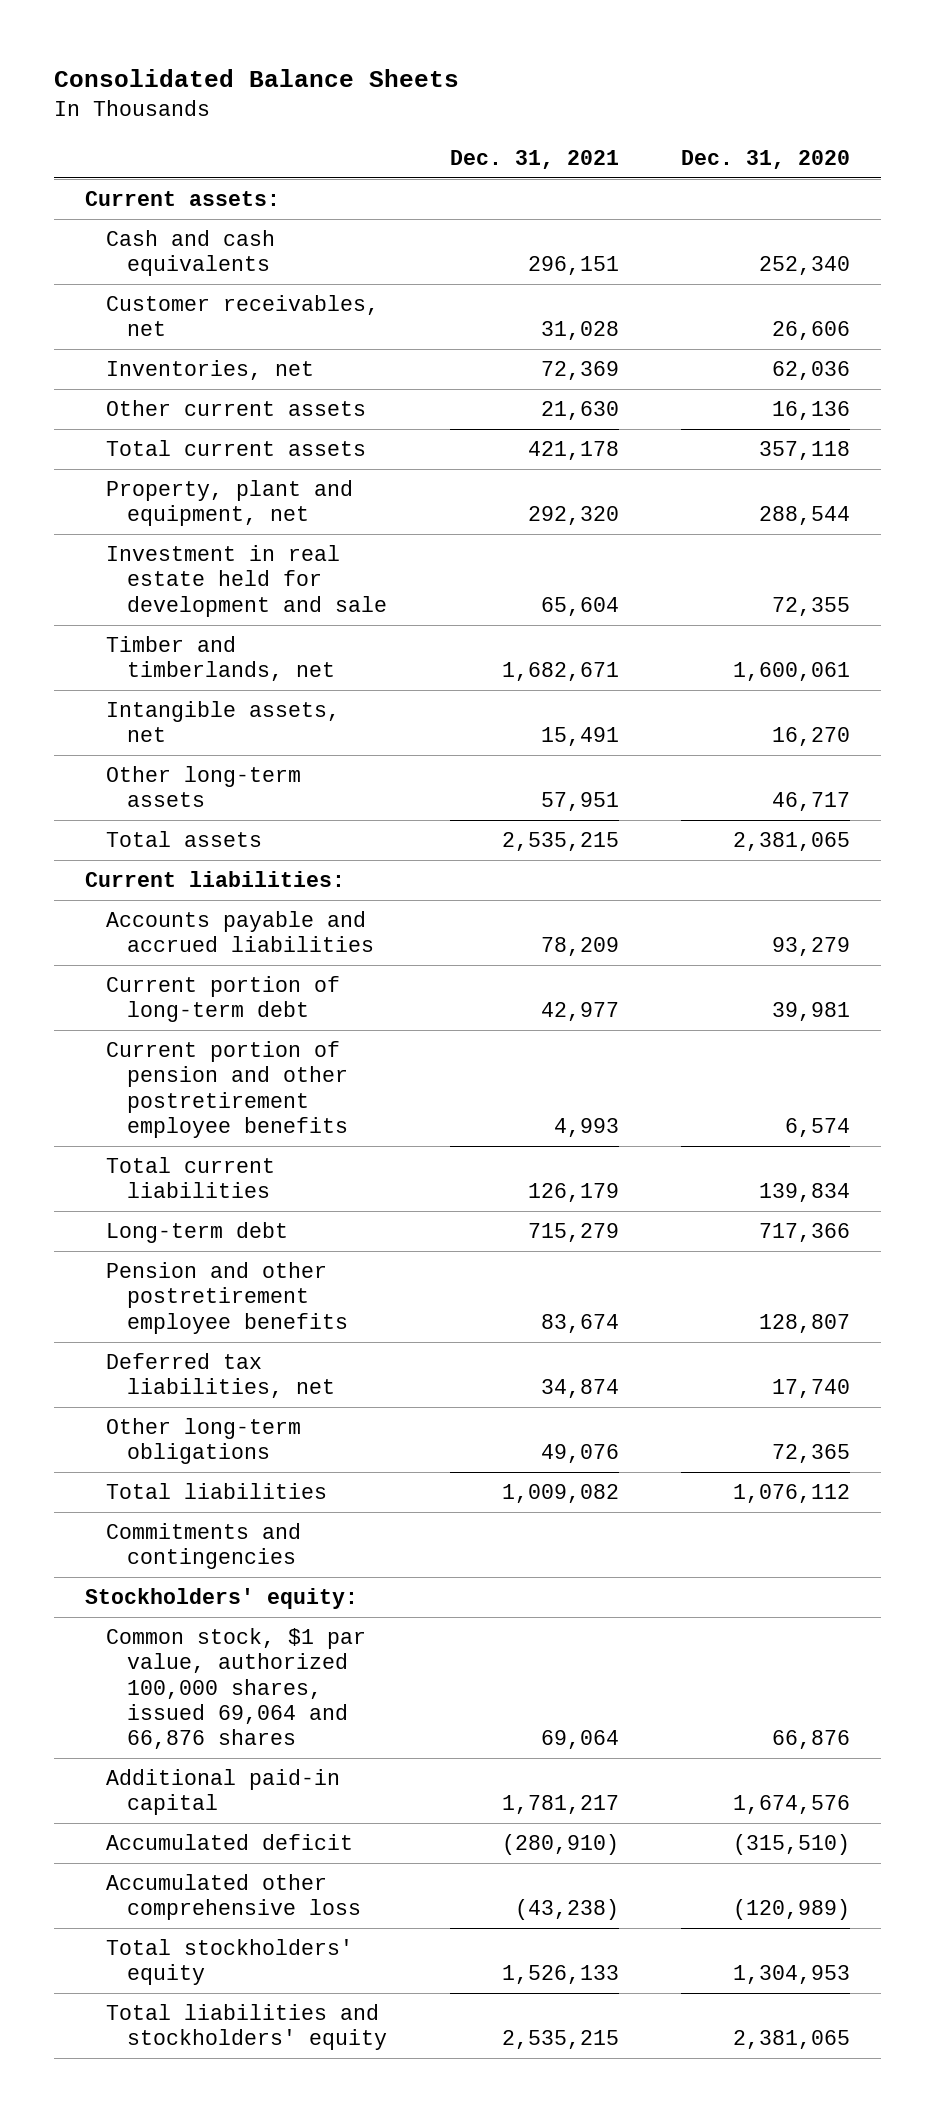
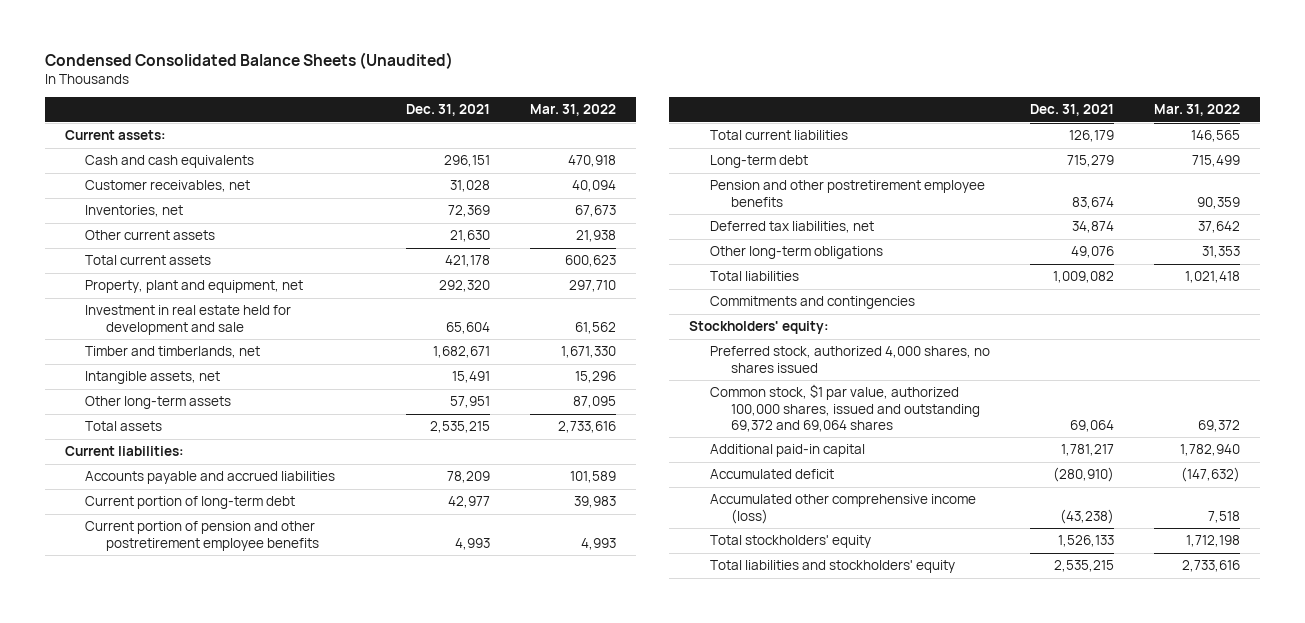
- Consolidated Balance Sheets
+ Condensed Consolidated Balance Sheets (Unaudited)
- | Dec. 31, 2021 | Dec. 31, 2020
+ | Dec. 31, 2021 | Mar. 31, 2022
- Common stock, $1 par value, authorized 100,000 shares, issued 69,064 and 66,876 shares | 69,064 | 66,876
+ Preferred stock, authorized 4,000 shares, no shares issued
+ Common stock, $1 par value, authorized 100,000 shares, issued and outstanding 69,372 and 69,064 shares | 69,064 | 69,372
- Accumulated other comprehensive loss | (43,238) | (120,989)
+ Accumulated other comprehensive income (loss) | (43,238) | 7,518

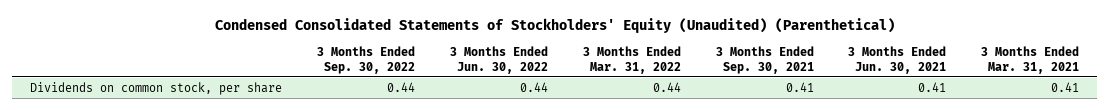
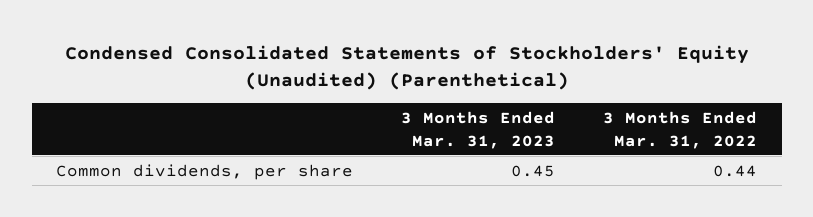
- | 3 Months Ended Sep. 30, 2022 | 3 Months Ended Jun. 30, 2022 | 3 Months Ended Mar. 31, 2022 | 3 Months Ended Sep. 30, 2021 | 3 Months Ended Jun. 30, 2021 | 3 Months Ended Mar. 31, 2021
+ | 3 Months Ended Mar. 31, 2023 | 3 Months Ended Mar. 31, 2022
- Dividends on common stock, per share | 0.44 | 0.44 | 0.44 | 0.41 | 0.41 | 0.41
+ Common dividends, per share | 0.45 | 0.44

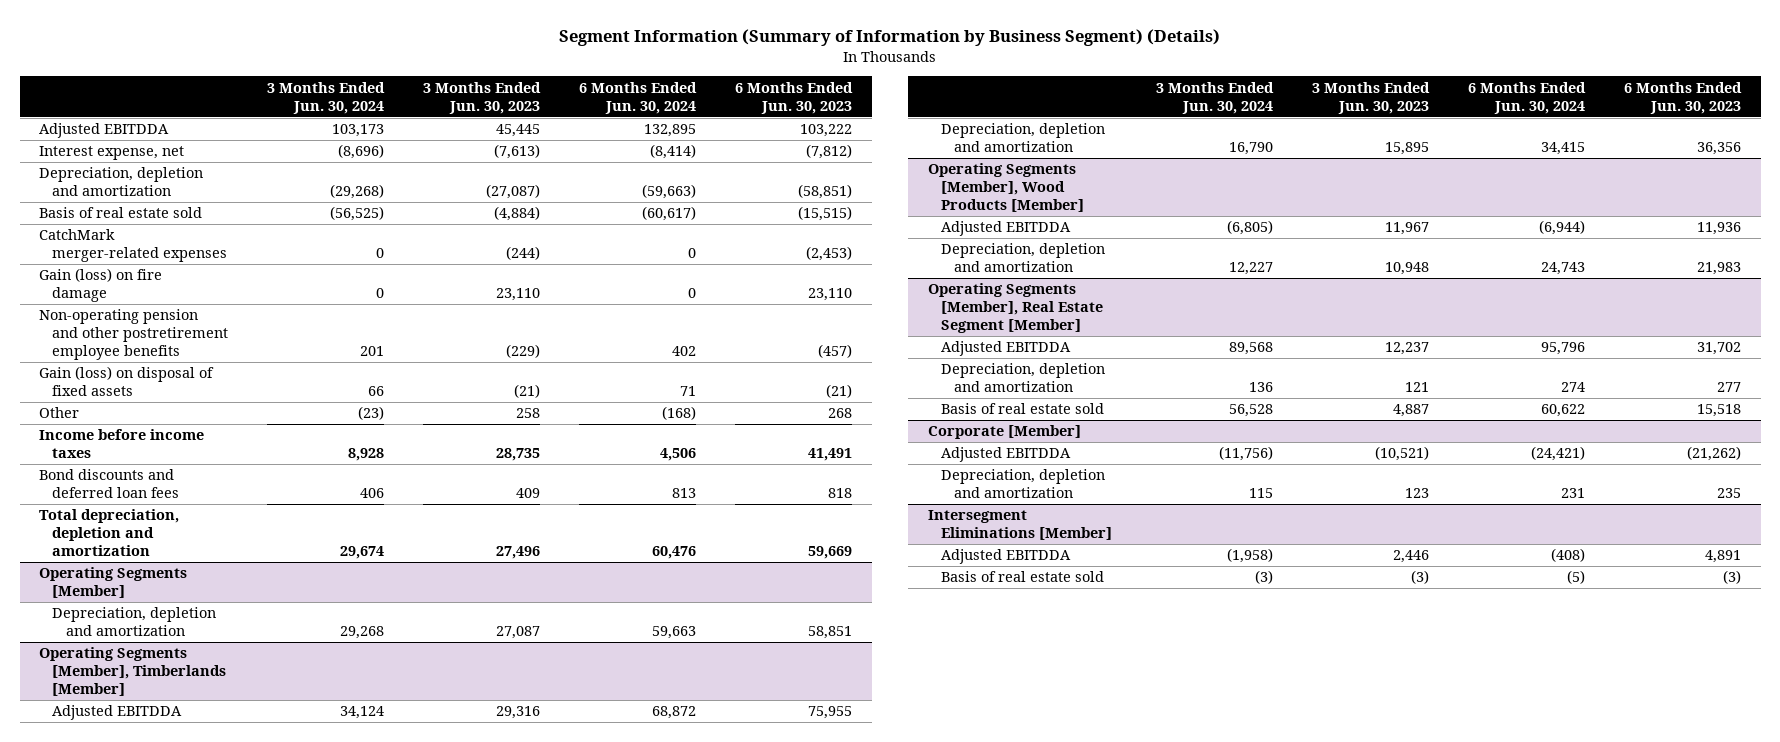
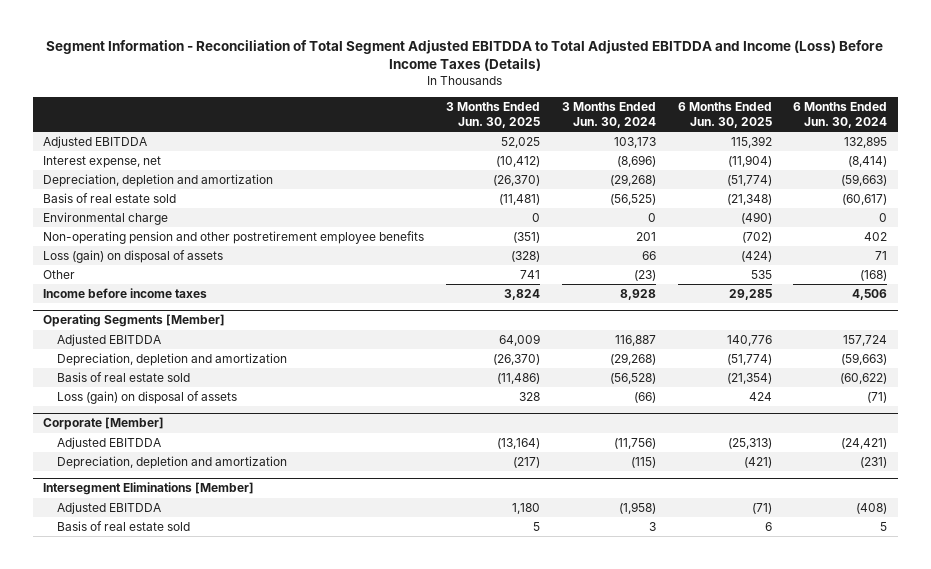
- Segment Information (Summary of Information by Business Segment) (Details)
+ Segment Information - Reconciliation of Total Segment Adjusted EBITDDA to Total Adjusted EBITDDA and Income (Loss) Before Income Taxes (Details)
- | 3 Months Ended Jun. 30, 2024 | 3 Months Ended Jun. 30, 2023 | 6 Months Ended Jun. 30, 2024 | 6 Months Ended Jun. 30, 2023
+ | 3 Months Ended Jun. 30, 2025 | 3 Months Ended Jun. 30, 2024 | 6 Months Ended Jun. 30, 2025 | 6 Months Ended Jun. 30, 2024
- CatchMark merger-related expenses | 0 | (244) | 0 | (2,453)
- Gain (loss) on fire damage | 0 | 23,110 | 0 | 23,110
+ Environmental charge | 0 | 0 | (490) | 0
- Gain (loss) on disposal of fixed assets | 66 | (21) | 71 | (21)
+ Loss (gain) on disposal of assets | (328) | 66 | (424) | 71
- Bond discounts and deferred loan fees | 406 | 409 | 813 | 818
- Total depreciation, depletion and amortization | 29,674 | 27,496 | 60,476 | 59,669
@ Operating Segments [Member]
- Depreciation, depletion and amortization | 29,268 | 27,087 | 59,663 | 58,851
- Operating Segments [Member], Timberlands [Member]
- Adjusted EBITDDA | 34,124 | 29,316 | 68,872 | 75,955
- Depreciation, depletion and amortization | 16,790 | 15,895 | 34,415 | 36,356
- Operating Segments [Member], Wood Products [Member]
- Adjusted EBITDDA | (6,805) | 11,967 | (6,944) | 11,936
- Depreciation, depletion and amortization | 12,227 | 10,948 | 24,743 | 21,983
- Operating Segments [Member], Real Estate Segment [Member]
- Adjusted EBITDDA | 89,568 | 12,237 | 95,796 | 31,702
- Depreciation, depletion and amortization | 136 | 121 | 274 | 277
- Basis of real estate sold | 56,528 | 4,887 | 60,622 | 15,518
@ Operating Segments [Member]
+ Adjusted EBITDDA | 64,009 | 116,887 | 140,776 | 157,724
+ Depreciation, depletion and amortization | (26,370) | (29,268) | (51,774) | (59,663)
+ Basis of real estate sold | (11,486) | (56,528) | (21,354) | (60,622)
+ Loss (gain) on disposal of assets | 328 | (66) | 424 | (71)
@ Corporate [Member]
- Depreciation, depletion and amortization | 115 | 123 | 231 | 235
+ Depreciation, depletion and amortization | (217) | (115) | (421) | (231)
@ Intersegment Eliminations [Member]
- Basis of real estate sold | (3) | (3) | (5) | (3)
+ Basis of real estate sold | 5 | 3 | 6 | 5

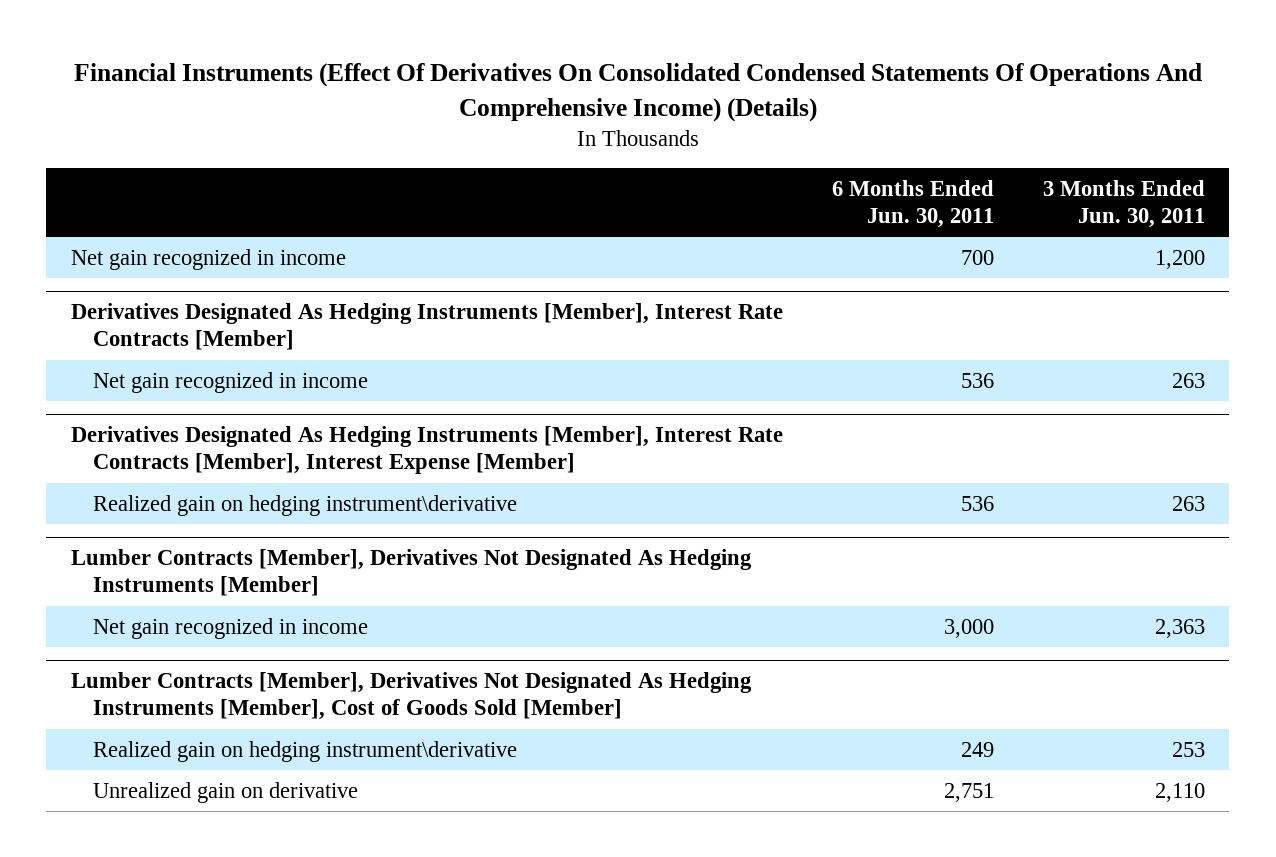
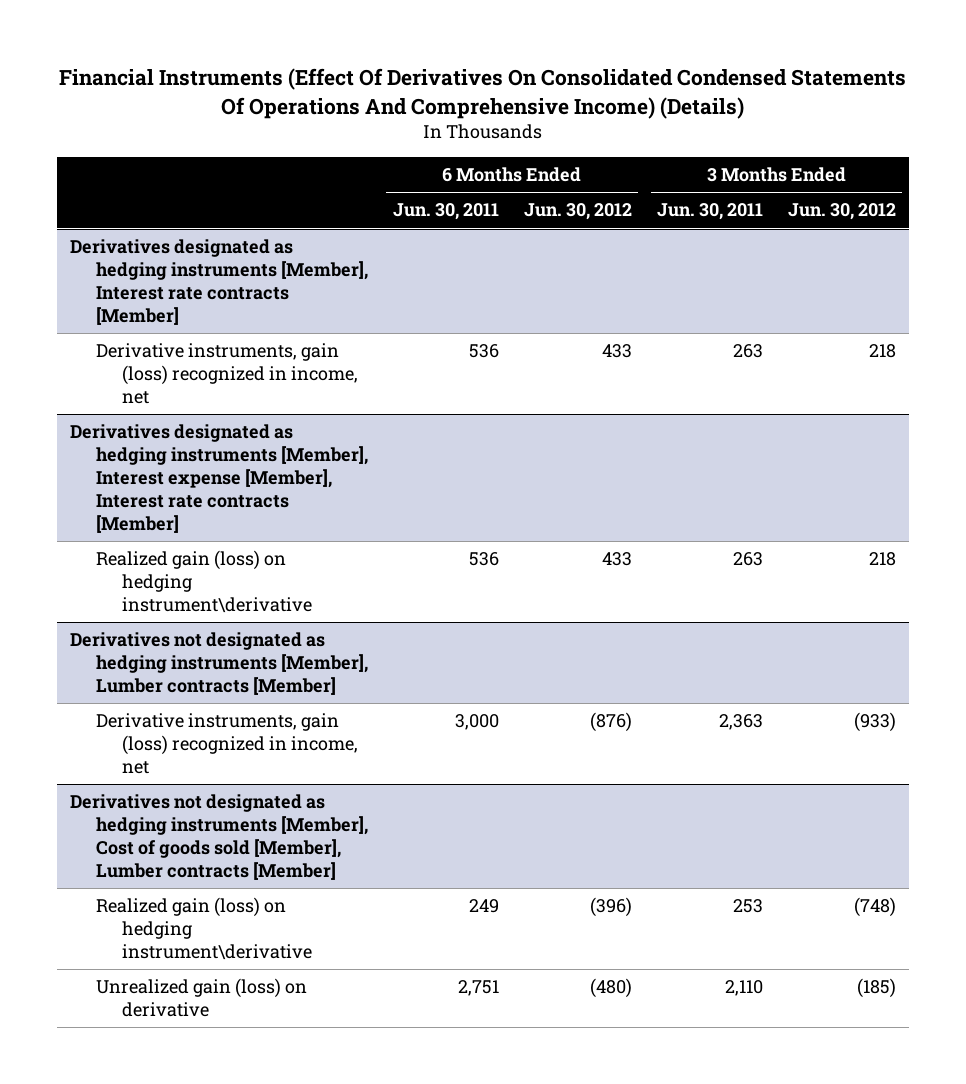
- | 6 Months Ended Jun. 30, 2011 | 3 Months Ended Jun. 30, 2011
+ | 6 Months Ended Jun. 30, 2011 | 6 Months Ended Jun. 30, 2012 | 3 Months Ended Jun. 30, 2011 | 3 Months Ended Jun. 30, 2012
- Net gain recognized in income | 700 | 1,200
- Derivatives Designated As Hedging Instruments [Member], Interest Rate Contracts [Member]
- Net gain recognized in income | 536 | 263
- Derivatives Designated As Hedging Instruments [Member], Interest Rate Contracts [Member], Interest Expense [Member]
- Realized gain on hedging instrument\derivative | 536 | 263
- Lumber Contracts [Member], Derivatives Not Designated As Hedging Instruments [Member]
- Net gain recognized in income | 3,000 | 2,363
- Lumber Contracts [Member], Derivatives Not Designated As Hedging Instruments [Member], Cost of Goods Sold [Member]
- Realized gain on hedging instrument\derivative | 249 | 253
- Unrealized gain on derivative | 2,751 | 2,110
+ Derivatives designated as hedging instruments [Member], Interest rate contracts [Member]
+ Derivative instruments, gain (loss) recognized in income, net | 536 | 433 | 263 | 218
+ Derivatives designated as hedging instruments [Member], Interest expense [Member], Interest rate contracts [Member]
+ Realized gain (loss) on hedging instrument\derivative | 536 | 433 | 263 | 218
+ Derivatives not designated as hedging instruments [Member], Lumber contracts [Member]
+ Derivative instruments, gain (loss) recognized in income, net | 3,000 | (876) | 2,363 | (933)
+ Derivatives not designated as hedging instruments [Member], Cost of goods sold [Member], Lumber contracts [Member]
+ Realized gain (loss) on hedging instrument\derivative | 249 | (396) | 253 | (748)
+ Unrealized gain (loss) on derivative | 2,751 | (480) | 2,110 | (185)

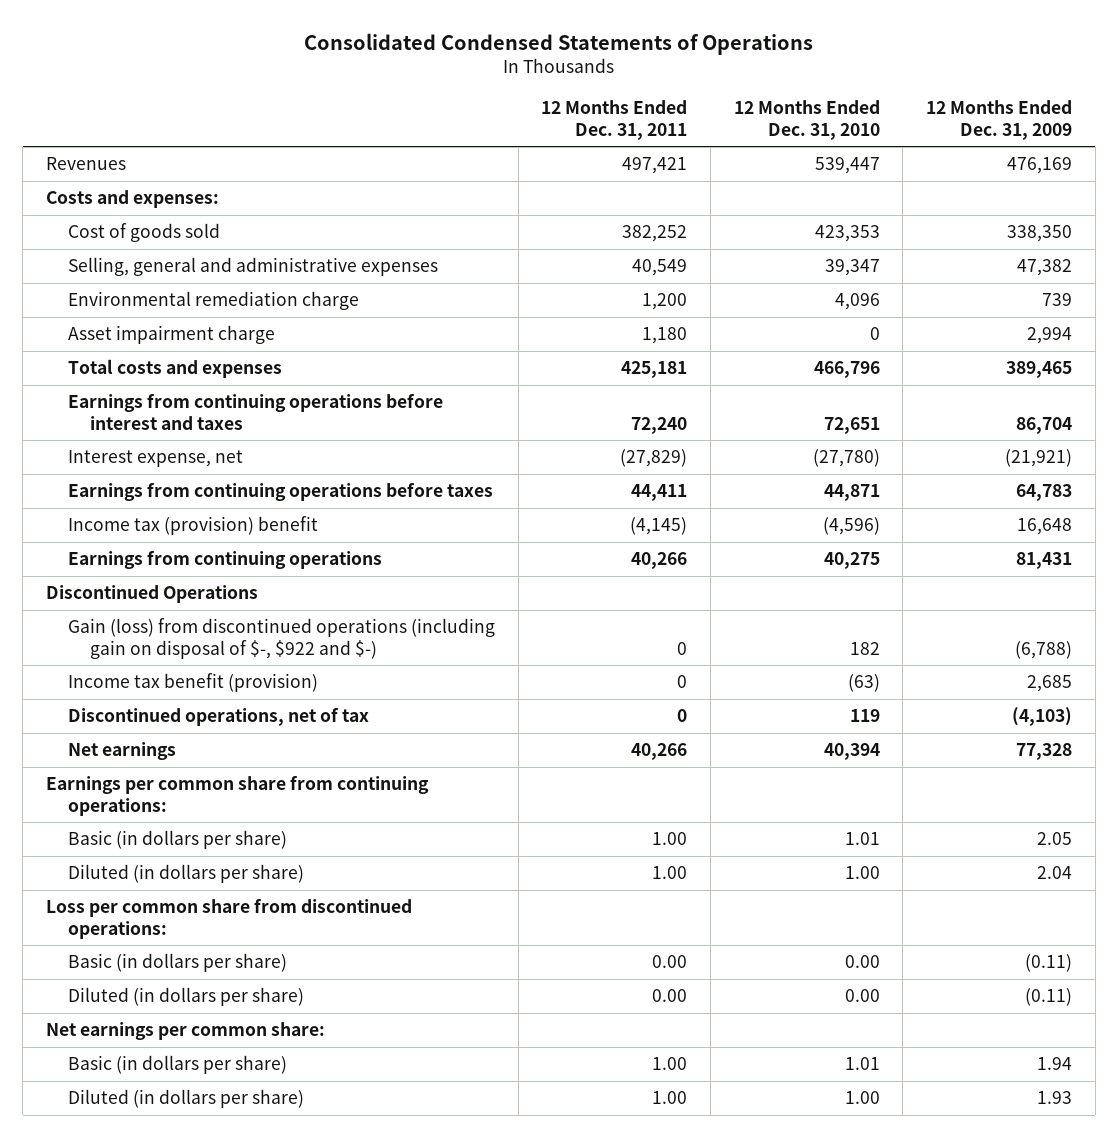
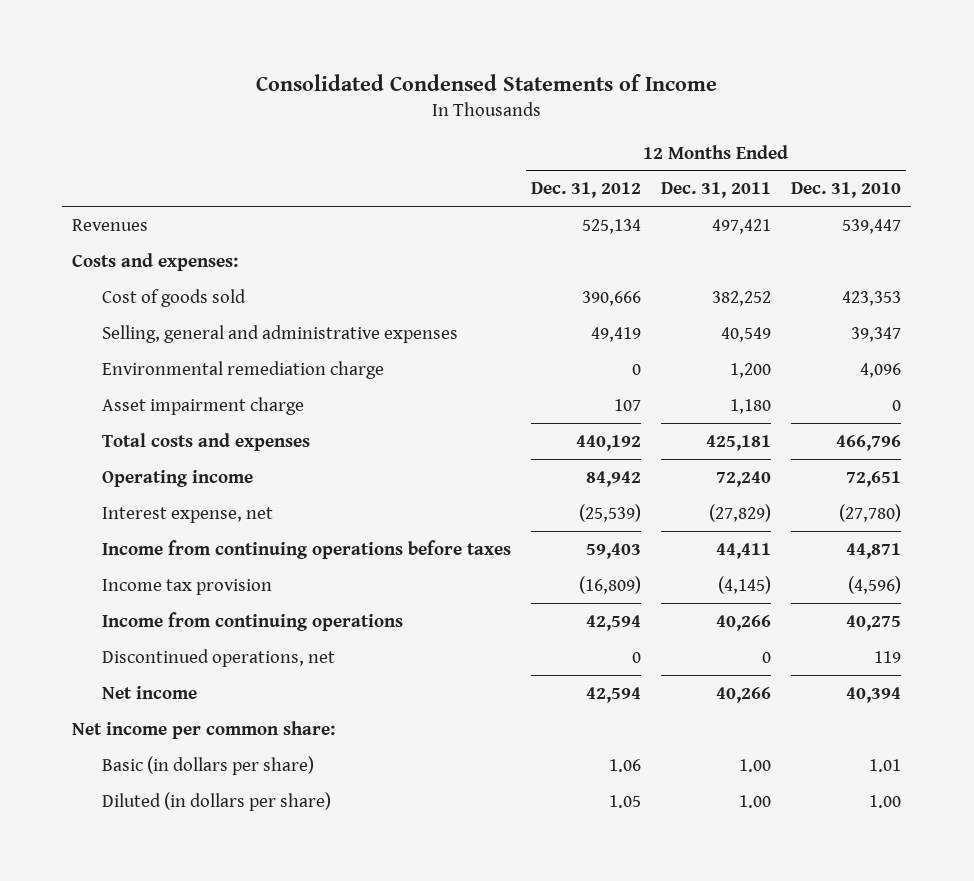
- Consolidated Condensed Statements of Operations
+ Consolidated Condensed Statements of Income
- | 12 Months Ended Dec. 31, 2011 | 12 Months Ended Dec. 31, 2010 | 12 Months Ended Dec. 31, 2009
+ | 12 Months Ended Dec. 31, 2012 | 12 Months Ended Dec. 31, 2011 | 12 Months Ended Dec. 31, 2010
- Earnings from continuing operations before interest and taxes | 72,240 | 72,651 | 86,704
+ Operating income | 84,942 | 72,240 | 72,651
- Earnings from continuing operations before taxes | 44,411 | 44,871 | 64,783
- Income tax (provision) benefit | (4,145) | (4,596) | 16,648
- Earnings from continuing operations | 40,266 | 40,275 | 81,431
- Discontinued Operations
- Gain (loss) from discontinued operations (including gain on disposal of $-, $922 and $-) | 0 | 182 | (6,788)
- Income tax benefit (provision) | 0 | (63) | 2,685
- Discontinued operations, net of tax | 0 | 119 | (4,103)
- Net earnings | 40,266 | 40,394 | 77,328
- Earnings per common share from continuing operations:
- Basic (in dollars per share) | 1.00 | 1.01 | 2.05
- Diluted (in dollars per share) | 1.00 | 1.00 | 2.04
- Loss per common share from discontinued operations:
- Basic (in dollars per share) | 0.00 | 0.00 | (0.11)
- Diluted (in dollars per share) | 0.00 | 0.00 | (0.11)
- Net earnings per common share:
+ Income from continuing operations before taxes | 59,403 | 44,411 | 44,871
+ Income tax provision | (16,809) | (4,145) | (4,596)
+ Income from continuing operations | 42,594 | 40,266 | 40,275
+ Discontinued operations, net | 0 | 0 | 119
+ Net income | 42,594 | 40,266 | 40,394
+ Net income per common share:

